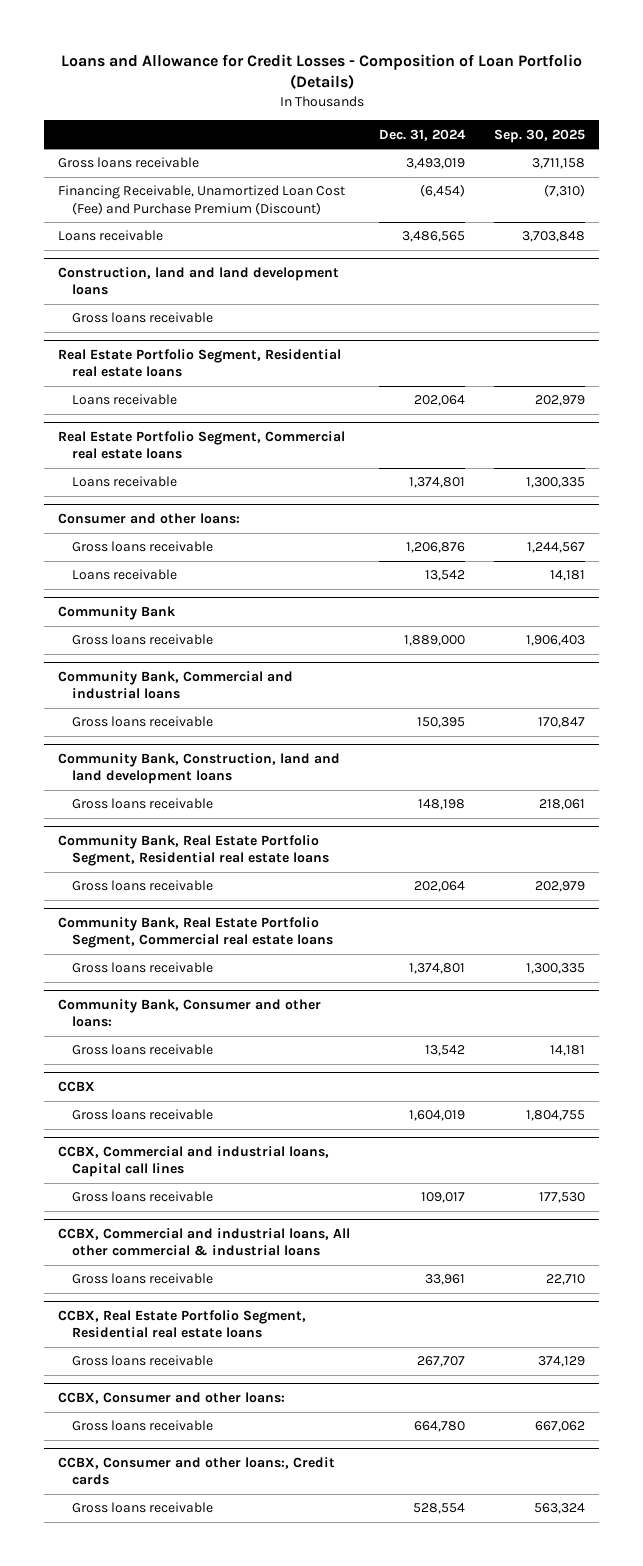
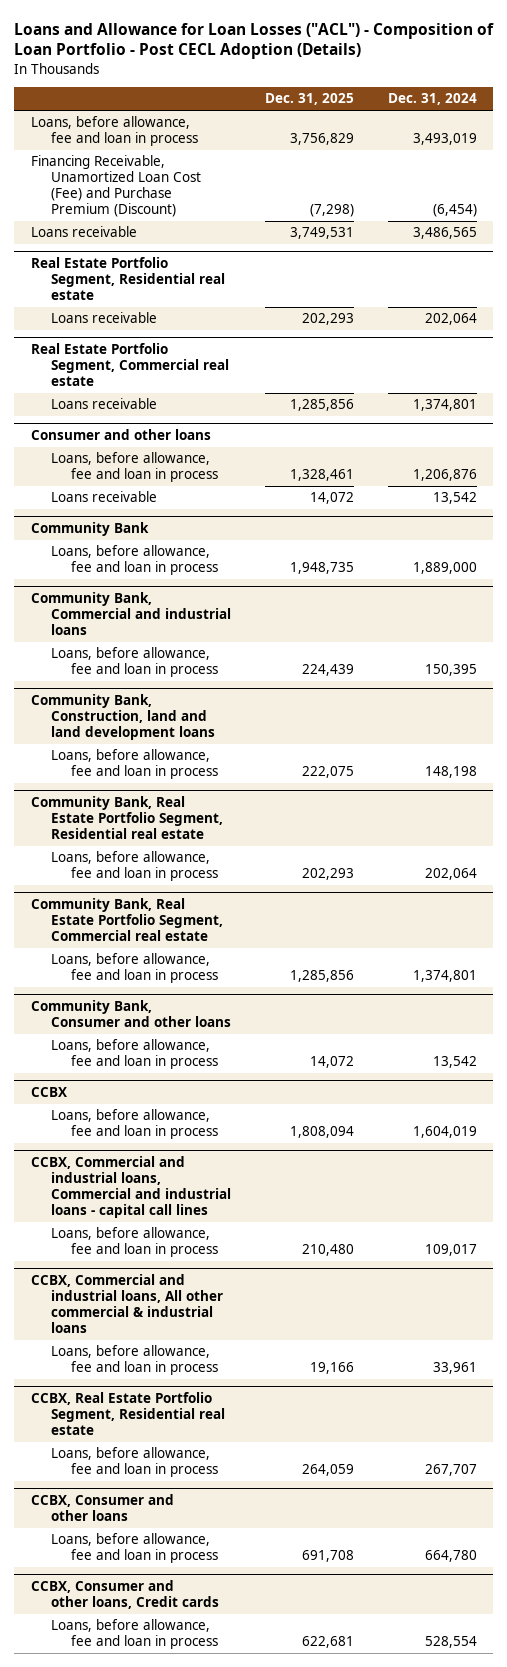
- Loans and Allowance for Credit Losses - Composition of Loan Portfolio (Details)
+ Loans and Allowance for Loan Losses ("ACL") - Composition of Loan Portfolio - Post CECL Adoption (Details)
- | Dec. 31, 2024 | Sep. 30, 2025
+ | Dec. 31, 2025 | Dec. 31, 2024
- Gross loans receivable | 3,493,019 | 3,711,158
+ Loans, before allowance, fee and loan in process | 3,756,829 | 3,493,019
- Construction, land and land development loans
- Gross loans receivable
- Real Estate Portfolio Segment, Residential real estate loans
+ Real Estate Portfolio Segment, Residential real estate
- Real Estate Portfolio Segment, Commercial real estate loans
+ Real Estate Portfolio Segment, Commercial real estate
- Consumer and other loans:
- Gross loans receivable | 1,206,876 | 1,244,567
+ Consumer and other loans
+ Loans, before allowance, fee and loan in process | 1,328,461 | 1,206,876
@ Community Bank
- Gross loans receivable | 1,889,000 | 1,906,403
+ Loans, before allowance, fee and loan in process | 1,948,735 | 1,889,000
@ Community Bank, Commercial and industrial loans
- Gross loans receivable | 150,395 | 170,847
+ Loans, before allowance, fee and loan in process | 224,439 | 150,395
@ Community Bank, Construction, land and land development loans
- Gross loans receivable | 148,198 | 218,061
- Community Bank, Real Estate Portfolio Segment, Residential real estate loans
- Gross loans receivable | 202,064 | 202,979
- Community Bank, Real Estate Portfolio Segment, Commercial real estate loans
- Gross loans receivable | 1,374,801 | 1,300,335
- Community Bank, Consumer and other loans:
- Gross loans receivable | 13,542 | 14,181
@ Community Bank, Construction, land and land development loans
+ Loans, before allowance, fee and loan in process | 222,075 | 148,198
+ Community Bank, Real Estate Portfolio Segment, Residential real estate
+ Loans, before allowance, fee and loan in process | 202,293 | 202,064
+ Community Bank, Real Estate Portfolio Segment, Commercial real estate
+ Loans, before allowance, fee and loan in process | 1,285,856 | 1,374,801
+ Community Bank, Consumer and other loans
+ Loans, before allowance, fee and loan in process | 14,072 | 13,542
@ CCBX
- Gross loans receivable | 1,604,019 | 1,804,755
- CCBX, Commercial and industrial loans, Capital call lines
- Gross loans receivable | 109,017 | 177,530
@ CCBX
+ Loans, before allowance, fee and loan in process | 1,808,094 | 1,604,019
+ CCBX, Commercial and industrial loans, Commercial and industrial loans - capital call lines
+ Loans, before allowance, fee and loan in process | 210,480 | 109,017
@ CCBX, Commercial and industrial loans, All other commercial & industrial loans
- Gross loans receivable | 33,961 | 22,710
- CCBX, Real Estate Portfolio Segment, Residential real estate loans
- Gross loans receivable | 267,707 | 374,129
- CCBX, Consumer and other loans:
- Gross loans receivable | 664,780 | 667,062
- CCBX, Consumer and other loans:, Credit cards
- Gross loans receivable | 528,554 | 563,324
@ CCBX, Commercial and industrial loans, All other commercial & industrial loans
+ Loans, before allowance, fee and loan in process | 19,166 | 33,961
+ CCBX, Real Estate Portfolio Segment, Residential real estate
+ Loans, before allowance, fee and loan in process | 264,059 | 267,707
+ CCBX, Consumer and other loans
+ Loans, before allowance, fee and loan in process | 691,708 | 664,780
+ CCBX, Consumer and other loans, Credit cards
+ Loans, before allowance, fee and loan in process | 622,681 | 528,554

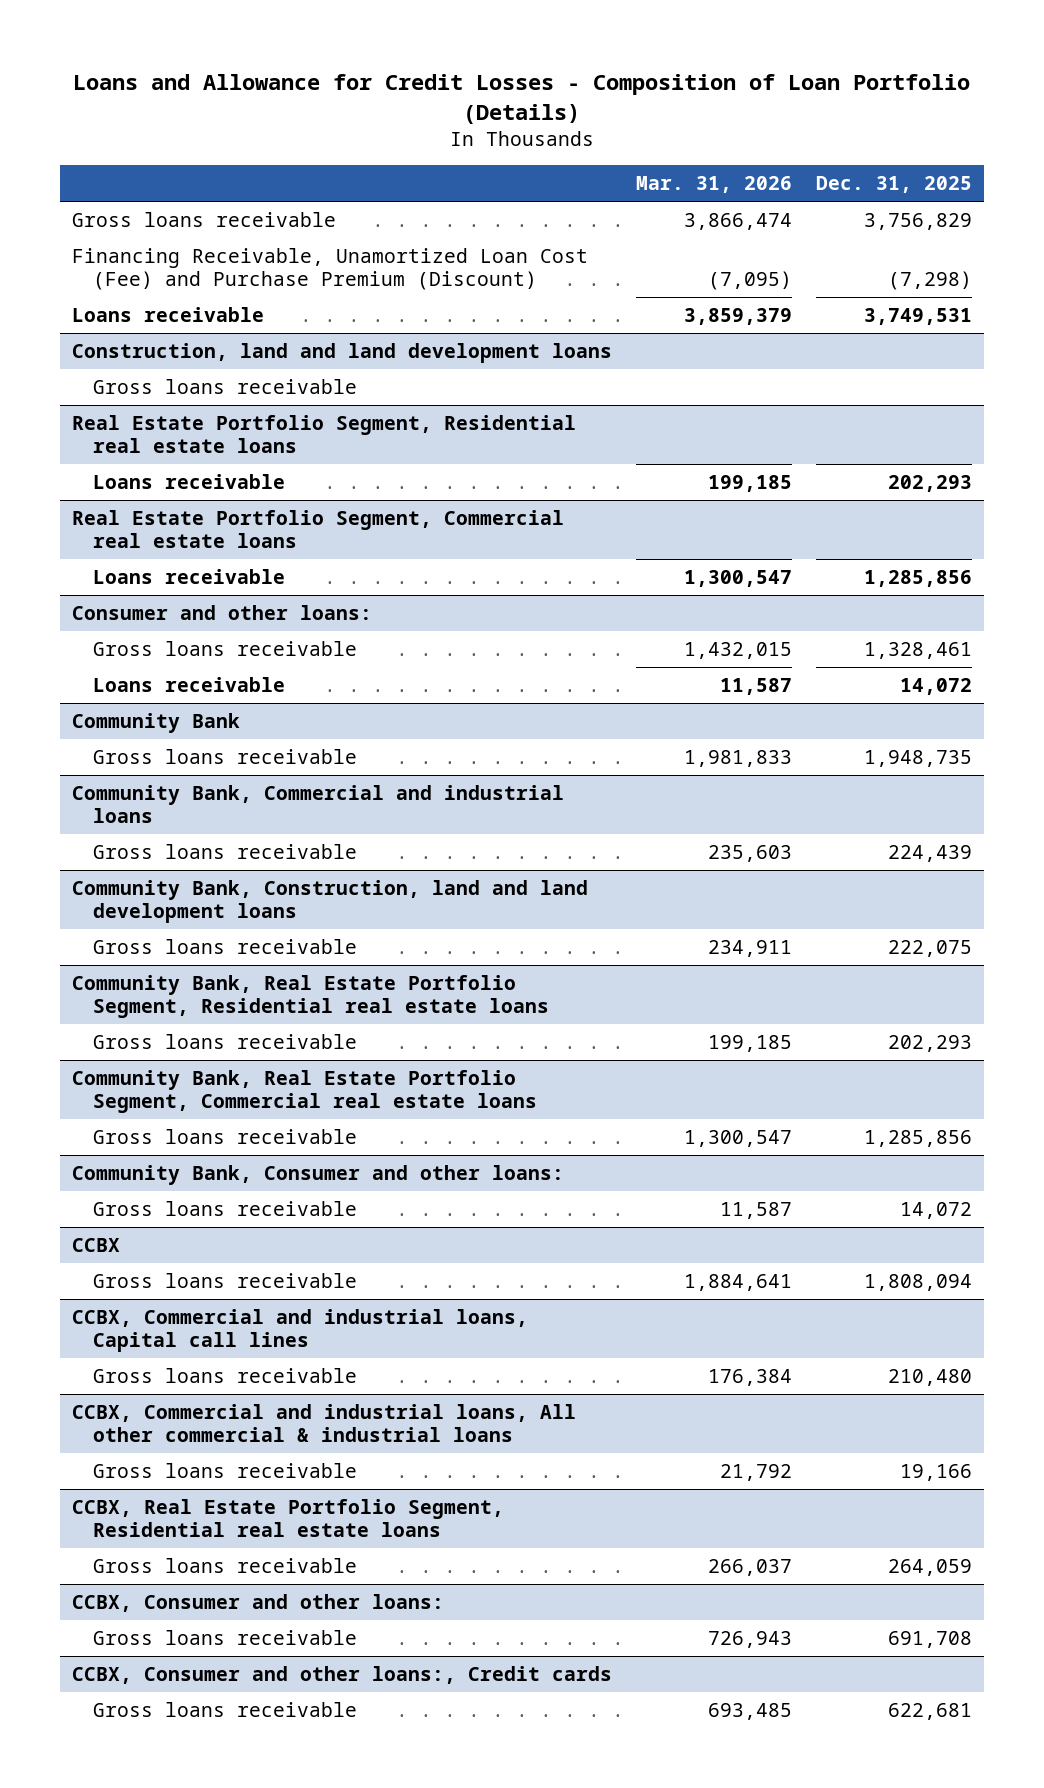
- Loans and Allowance for Loan Losses ("ACL") - Composition of Loan Portfolio - Post CECL Adoption (Details)
+ Loans and Allowance for Credit Losses - Composition of Loan Portfolio (Details)
- | Dec. 31, 2025 | Dec. 31, 2024
+ | Mar. 31, 2026 | Dec. 31, 2025
- Loans, before allowance, fee and loan in process | 3,756,829 | 3,493,019
+ Gross loans receivable | 3,866,474 | 3,756,829
- Real Estate Portfolio Segment, Residential real estate
+ Construction, land and land development loans
+ Gross loans receivable
+ Real Estate Portfolio Segment, Residential real estate loans
- Real Estate Portfolio Segment, Commercial real estate
+ Real Estate Portfolio Segment, Commercial real estate loans
- Consumer and other loans
- Loans, before allowance, fee and loan in process | 1,328,461 | 1,206,876
+ Consumer and other loans:
+ Gross loans receivable | 1,432,015 | 1,328,461
@ Community Bank
- Loans, before allowance, fee and loan in process | 1,948,735 | 1,889,000
+ Gross loans receivable | 1,981,833 | 1,948,735
@ Community Bank, Commercial and industrial loans
- Loans, before allowance, fee and loan in process | 224,439 | 150,395
+ Gross loans receivable | 235,603 | 224,439
@ Community Bank, Construction, land and land development loans
- Loans, before allowance, fee and loan in process | 222,075 | 148,198
- Community Bank, Real Estate Portfolio Segment, Residential real estate
- Loans, before allowance, fee and loan in process | 202,293 | 202,064
- Community Bank, Real Estate Portfolio Segment, Commercial real estate
- Loans, before allowance, fee and loan in process | 1,285,856 | 1,374,801
- Community Bank, Consumer and other loans
- Loans, before allowance, fee and loan in process | 14,072 | 13,542
@ Community Bank, Construction, land and land development loans
+ Gross loans receivable | 234,911 | 222,075
+ Community Bank, Real Estate Portfolio Segment, Residential real estate loans
+ Gross loans receivable | 199,185 | 202,293
+ Community Bank, Real Estate Portfolio Segment, Commercial real estate loans
+ Gross loans receivable | 1,300,547 | 1,285,856
+ Community Bank, Consumer and other loans:
+ Gross loans receivable | 11,587 | 14,072
@ CCBX
- Loans, before allowance, fee and loan in process | 1,808,094 | 1,604,019
- CCBX, Commercial and industrial loans, Commercial and industrial loans - capital call lines
- Loans, before allowance, fee and loan in process | 210,480 | 109,017
@ CCBX
+ Gross loans receivable | 1,884,641 | 1,808,094
+ CCBX, Commercial and industrial loans, Capital call lines
+ Gross loans receivable | 176,384 | 210,480
@ CCBX, Commercial and industrial loans, All other commercial & industrial loans
- Loans, before allowance, fee and loan in process | 19,166 | 33,961
- CCBX, Real Estate Portfolio Segment, Residential real estate
- Loans, before allowance, fee and loan in process | 264,059 | 267,707
- CCBX, Consumer and other loans
- Loans, before allowance, fee and loan in process | 691,708 | 664,780
- CCBX, Consumer and other loans, Credit cards
- Loans, before allowance, fee and loan in process | 622,681 | 528,554
@ CCBX, Commercial and industrial loans, All other commercial & industrial loans
+ Gross loans receivable | 21,792 | 19,166
+ CCBX, Real Estate Portfolio Segment, Residential real estate loans
+ Gross loans receivable | 266,037 | 264,059
+ CCBX, Consumer and other loans:
+ Gross loans receivable | 726,943 | 691,708
+ CCBX, Consumer and other loans:, Credit cards
+ Gross loans receivable | 693,485 | 622,681

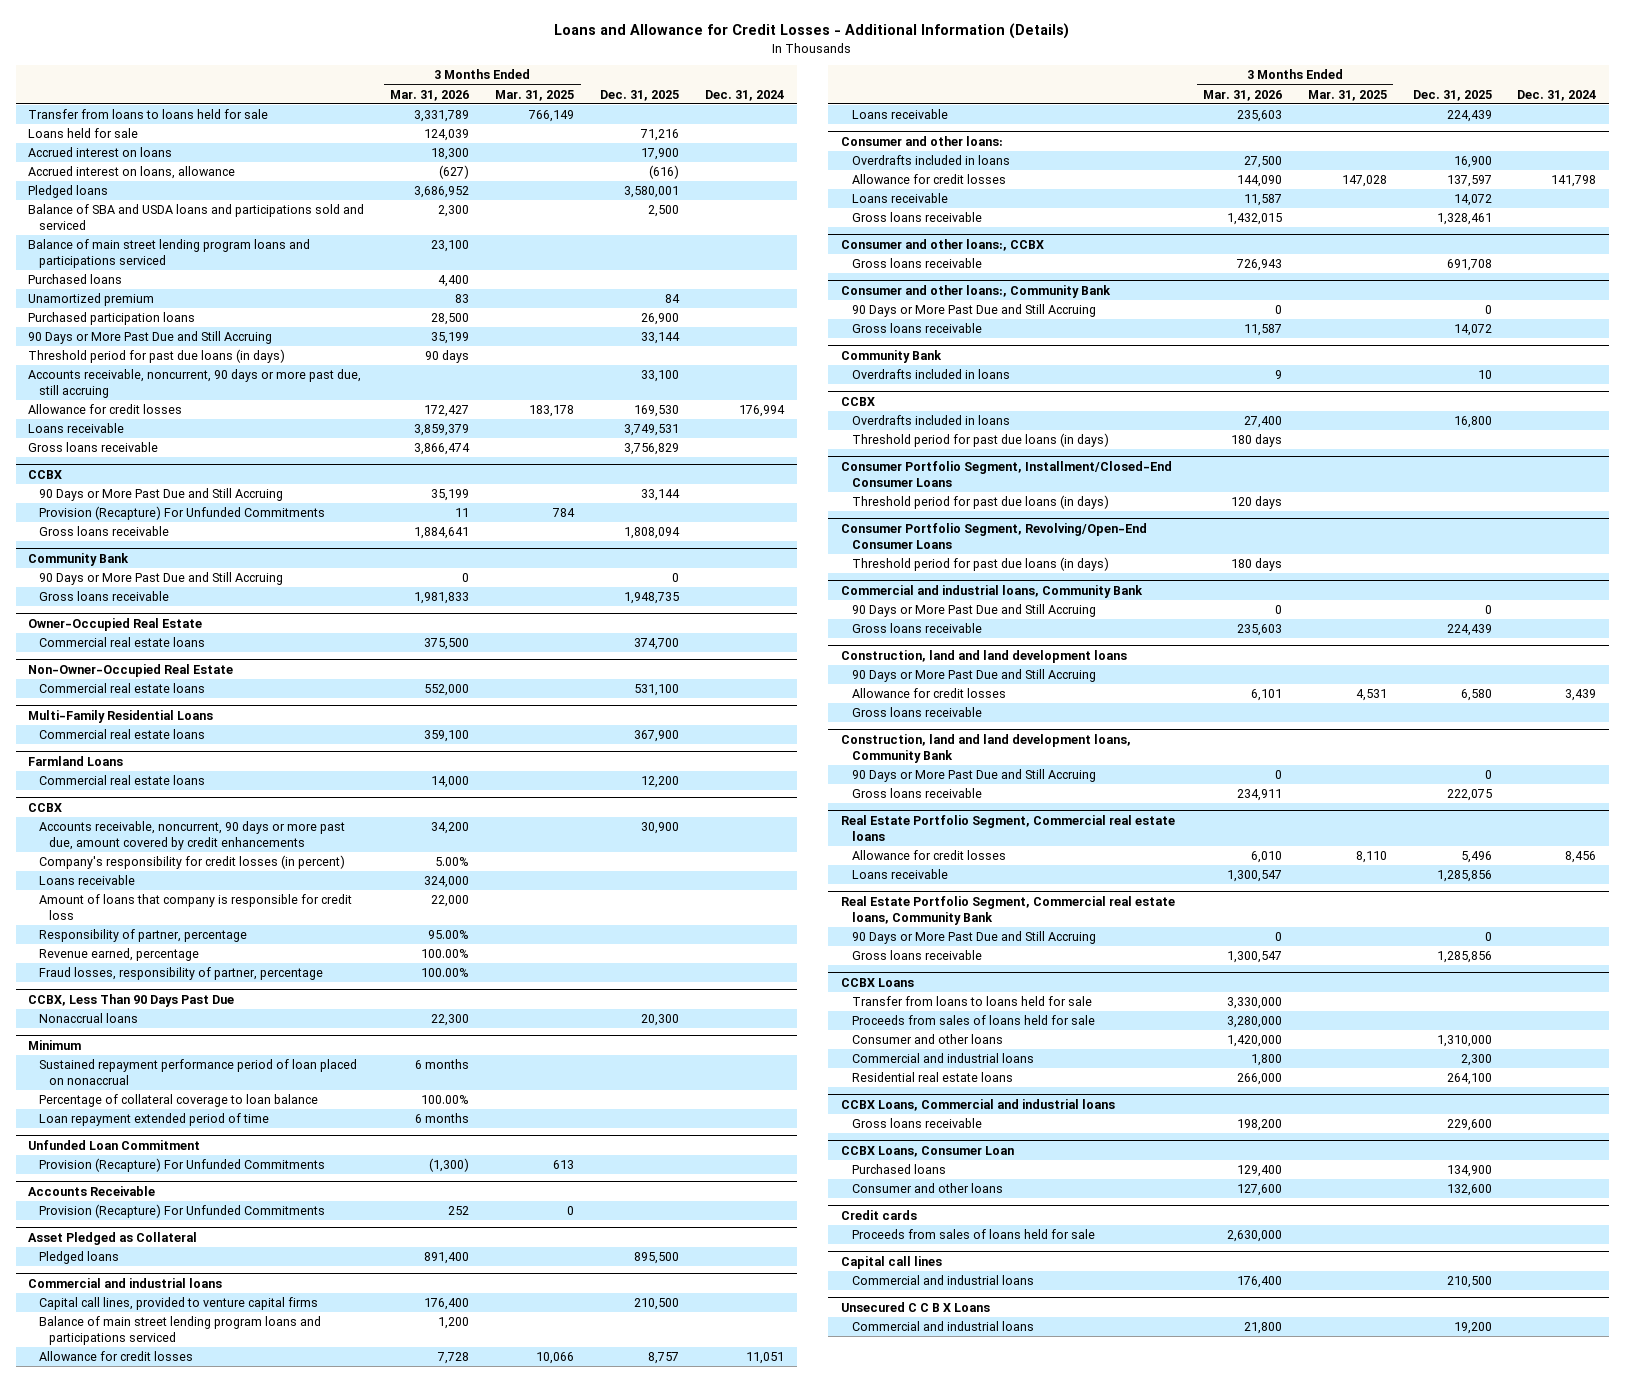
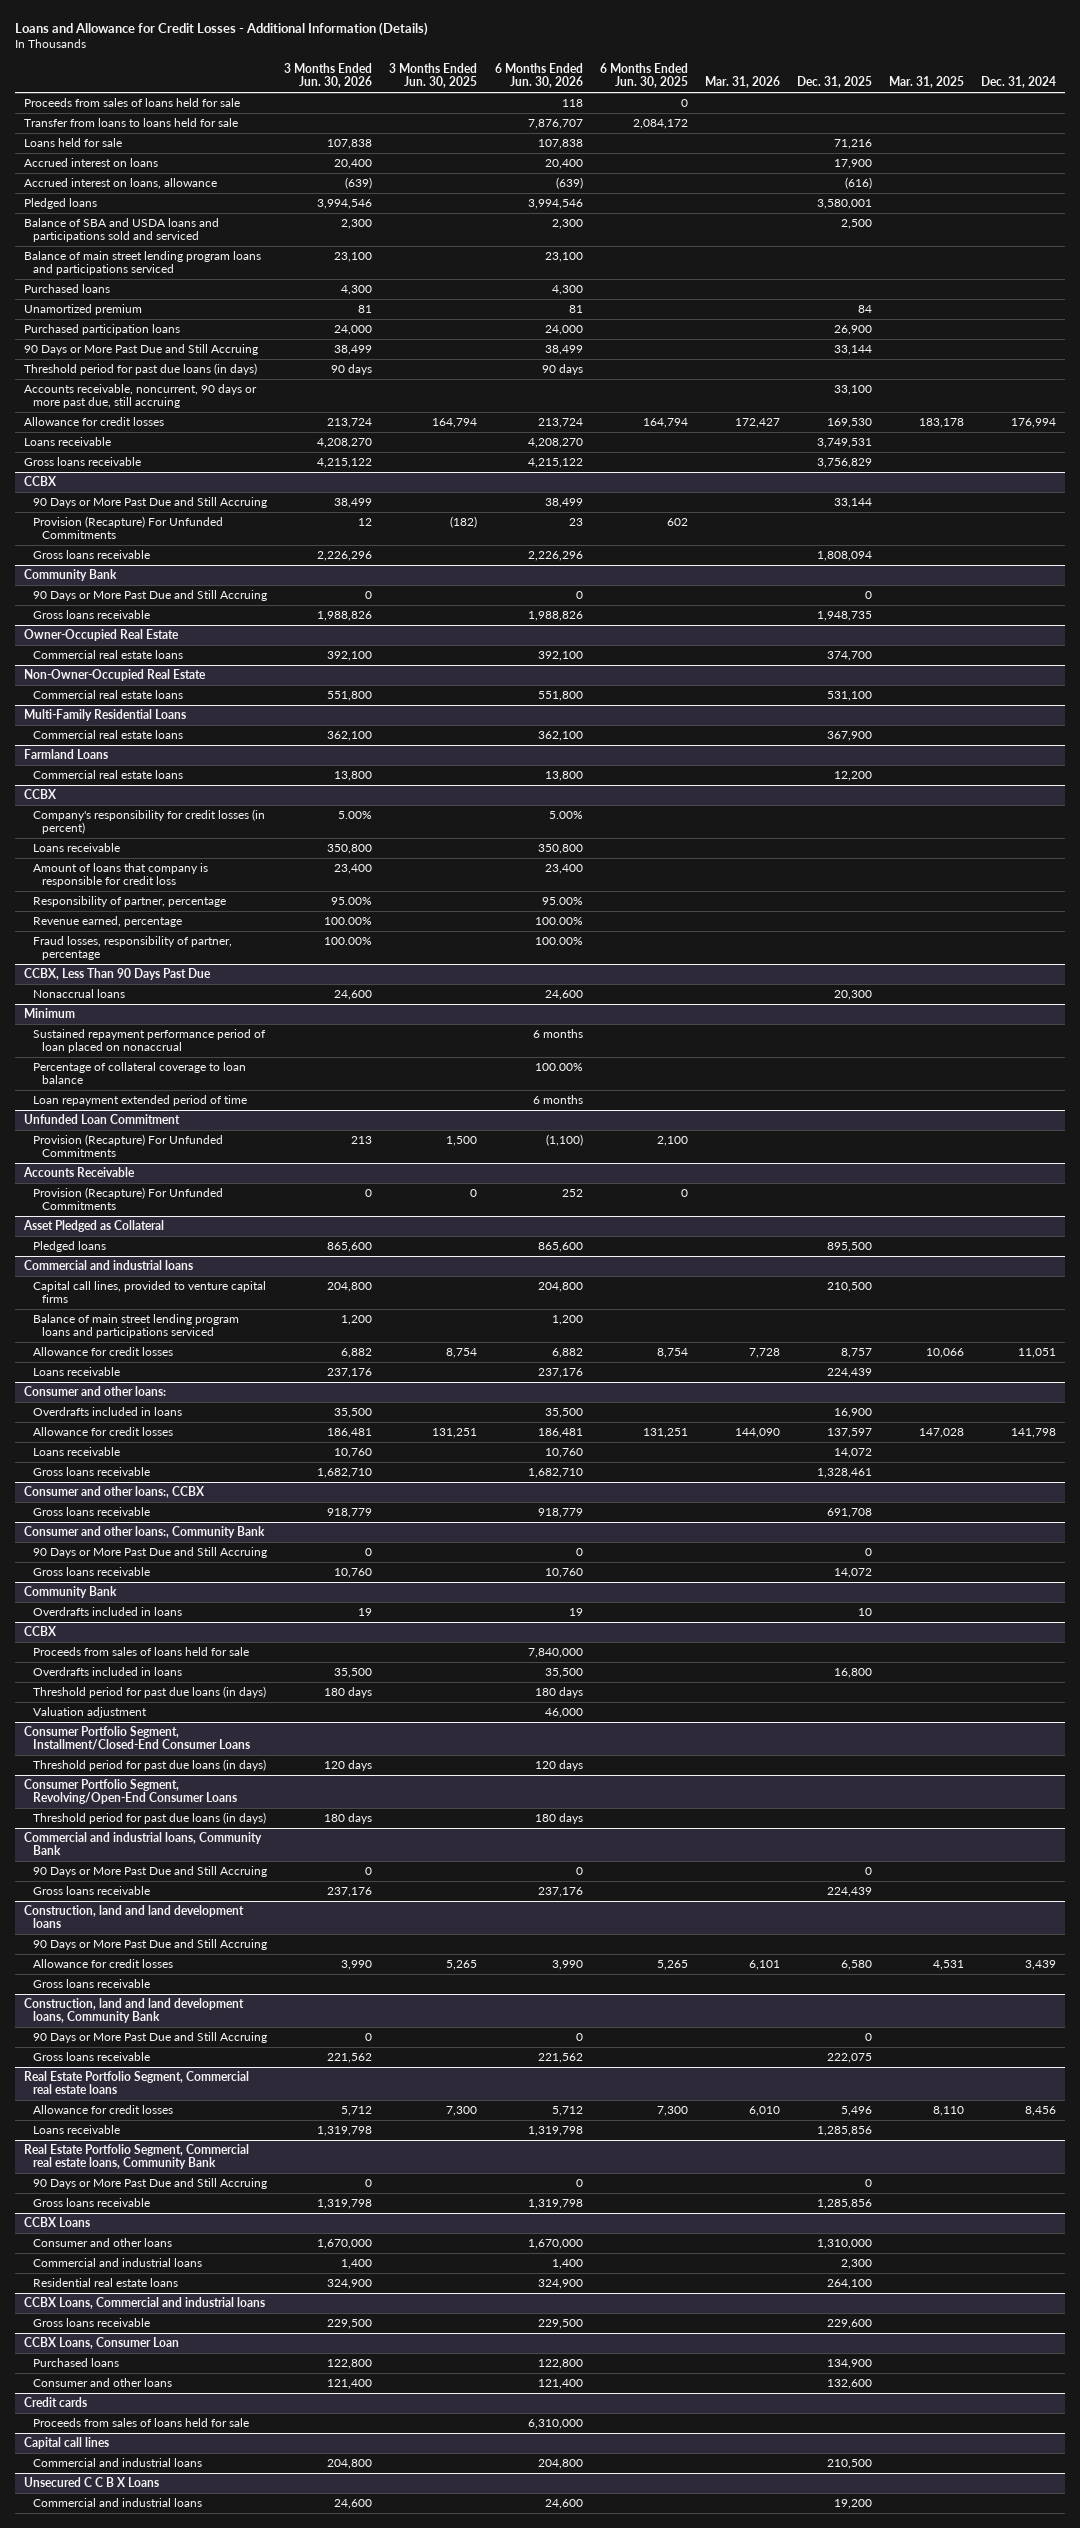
- | 3 Months Ended Mar. 31, 2026 | 3 Months Ended Mar. 31, 2025 | Dec. 31, 2025 | Dec. 31, 2024
+ | 3 Months Ended Jun. 30, 2026 | 3 Months Ended Jun. 30, 2025 | 6 Months Ended Jun. 30, 2026 | 6 Months Ended Jun. 30, 2025 | Mar. 31, 2026 | Dec. 31, 2025 | Mar. 31, 2025 | Dec. 31, 2024
+ Proceeds from sales of loans held for sale | | | 118 | 0 | | | |
@ CCBX
- Accounts receivable, noncurrent, 90 days or more past due, amount covered by credit enhancements | 34,200 | | 30,900 |
+ Proceeds from sales of loans held for sale | | | 7,840,000 | | | | |
+ Valuation adjustment | | | 46,000 | | | | |
@ CCBX Loans
- Transfer from loans to loans held for sale | 3,330,000 | | |
- Proceeds from sales of loans held for sale | 3,280,000 | | |

